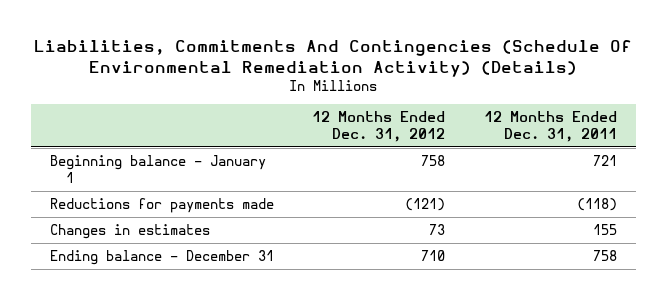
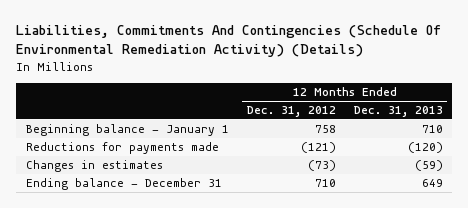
- | 12 Months Ended Dec. 31, 2012 | 12 Months Ended Dec. 31, 2011
+ | 12 Months Ended Dec. 31, 2012 | 12 Months Ended Dec. 31, 2013
- Changes in estimates | 73 | 155
+ Changes in estimates | (73) | (59)

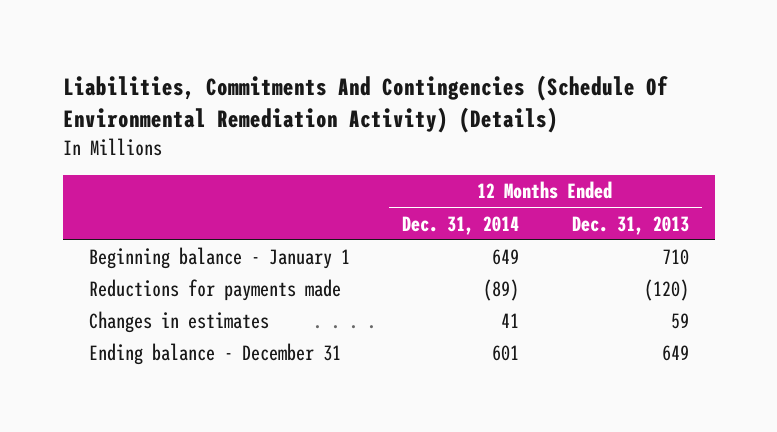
- | 12 Months Ended Dec. 31, 2012 | 12 Months Ended Dec. 31, 2013
+ | 12 Months Ended Dec. 31, 2014 | 12 Months Ended Dec. 31, 2013
- Changes in estimates | (73) | (59)
+ Changes in estimates | 41 | 59

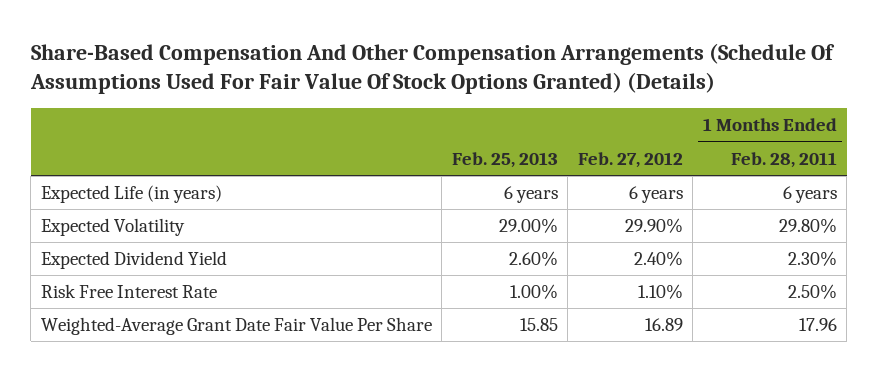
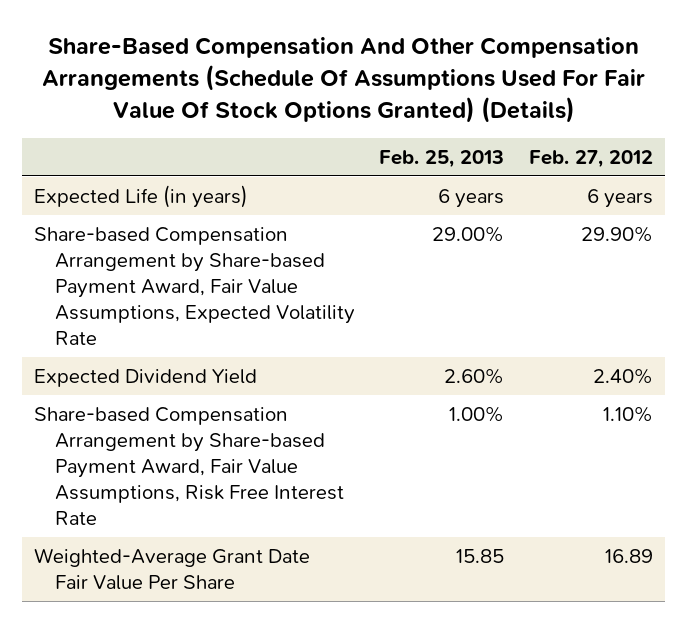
- | Feb. 25, 2013 | Feb. 27, 2012 | 1 Months Ended Feb. 28, 2011
+ | Feb. 25, 2013 | Feb. 27, 2012
- Expected Volatility | 29.00% | 29.90% | 29.80%
+ Share-based Compensation Arrangement by Share-based Payment Award, Fair Value Assumptions, Expected Volatility Rate | 29.00% | 29.90%
- Risk Free Interest Rate | 1.00% | 1.10% | 2.50%
+ Share-based Compensation Arrangement by Share-based Payment Award, Fair Value Assumptions, Risk Free Interest Rate | 1.00% | 1.10%

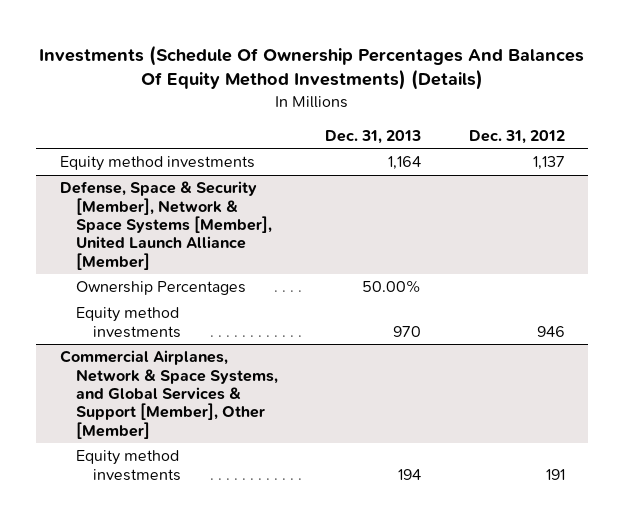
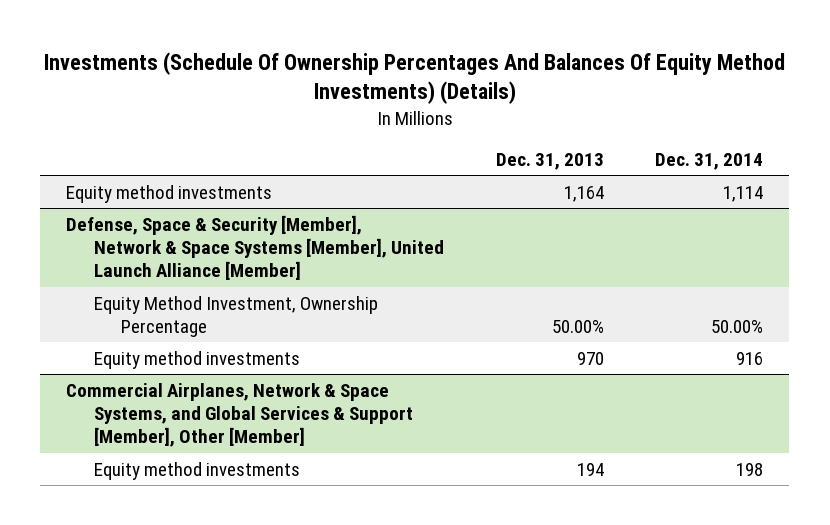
- | Dec. 31, 2013 | Dec. 31, 2012
+ | Dec. 31, 2013 | Dec. 31, 2014
@ Defense, Space & Security [Member], Network & Space Systems [Member], United Launch Alliance [Member]
- Ownership Percentages | 50.00% |
+ Equity Method Investment, Ownership Percentage | 50.00% | 50.00%

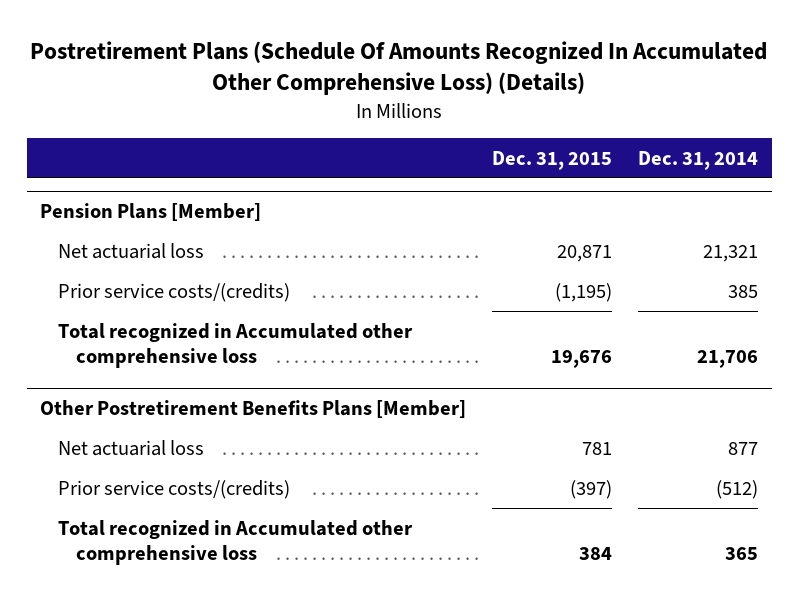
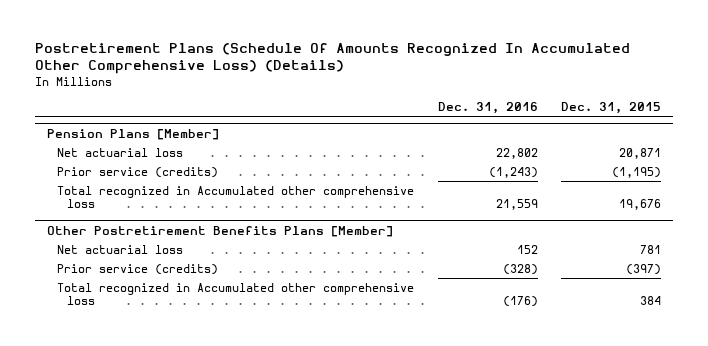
- | Dec. 31, 2015 | Dec. 31, 2014
+ | Dec. 31, 2016 | Dec. 31, 2015
@ Pension Plans [Member]
- Prior service costs/(credits) | (1,195) | 385
+ Prior service (credits) | (1,243) | (1,195)
@ Other Postretirement Benefits Plans [Member]
- Prior service costs/(credits) | (397) | (512)
+ Prior service (credits) | (328) | (397)

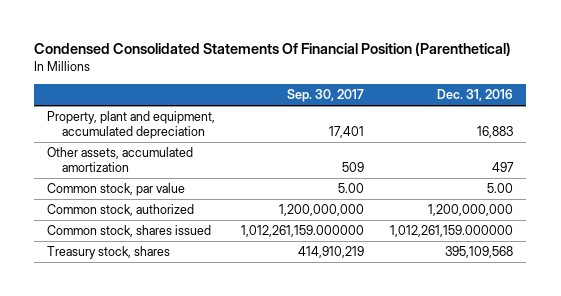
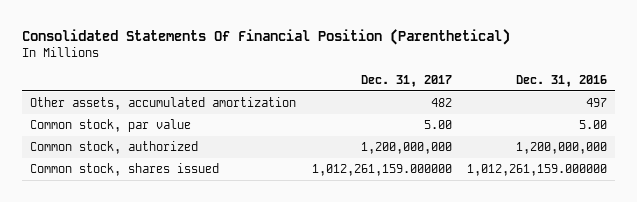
- Condensed Consolidated Statements Of Financial Position (Parenthetical)
+ Consolidated Statements Of Financial Position (Parenthetical)
- | Sep. 30, 2017 | Dec. 31, 2016
+ | Dec. 31, 2017 | Dec. 31, 2016
- Property, plant and equipment, accumulated depreciation | 17,401 | 16,883
- Treasury stock, shares | 414,910,219 | 395,109,568

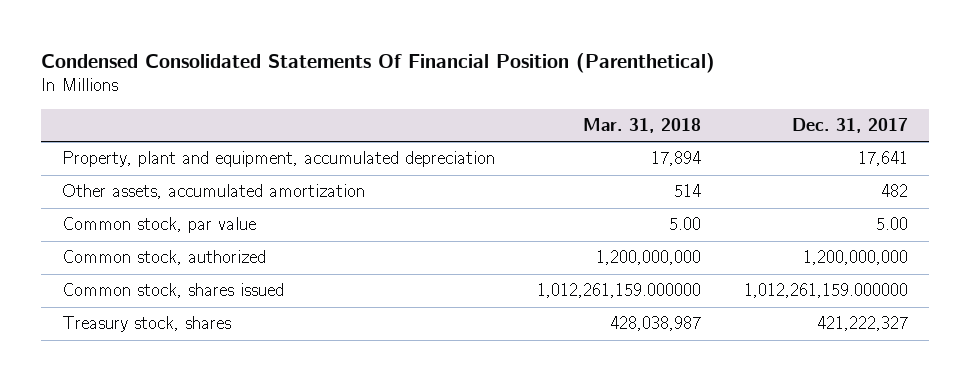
- Consolidated Statements Of Financial Position (Parenthetical)
+ Condensed Consolidated Statements Of Financial Position (Parenthetical)
- | Dec. 31, 2017 | Dec. 31, 2016
+ | Mar. 31, 2018 | Dec. 31, 2017
+ Property, plant and equipment, accumulated depreciation | 17,894 | 17,641
+ Treasury stock, shares | 428,038,987 | 421,222,327

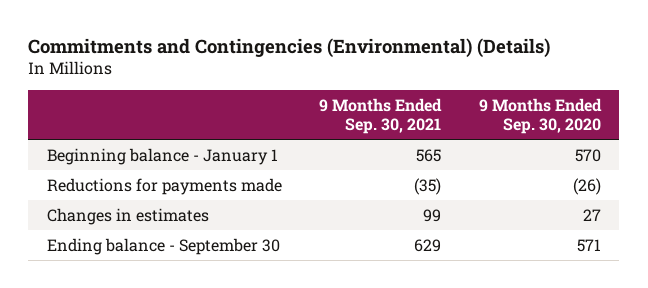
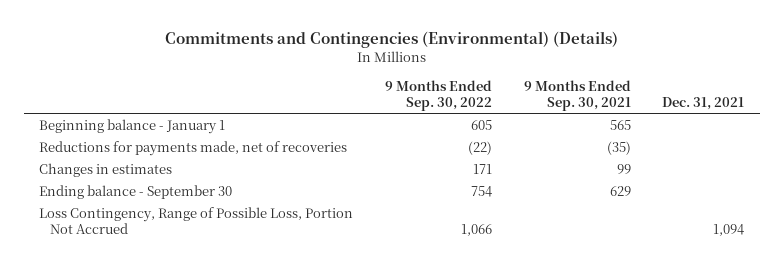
- | 9 Months Ended Sep. 30, 2021 | 9 Months Ended Sep. 30, 2020
+ | 9 Months Ended Sep. 30, 2022 | 9 Months Ended Sep. 30, 2021 | Dec. 31, 2021
- Reductions for payments made | (35) | (26)
+ Reductions for payments made, net of recoveries | (22) | (35) |
+ Loss Contingency, Range of Possible Loss, Portion Not Accrued | 1,066 | | 1,094

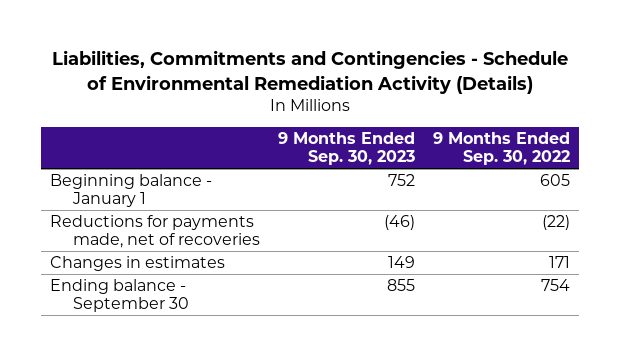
- Commitments and Contingencies (Environmental) (Details)
+ Liabilities, Commitments and Contingencies - Schedule of Environmental Remediation Activity (Details)
- | 9 Months Ended Sep. 30, 2022 | 9 Months Ended Sep. 30, 2021 | Dec. 31, 2021
+ | 9 Months Ended Sep. 30, 2023 | 9 Months Ended Sep. 30, 2022
- Loss Contingency, Range of Possible Loss, Portion Not Accrued | 1,066 | | 1,094

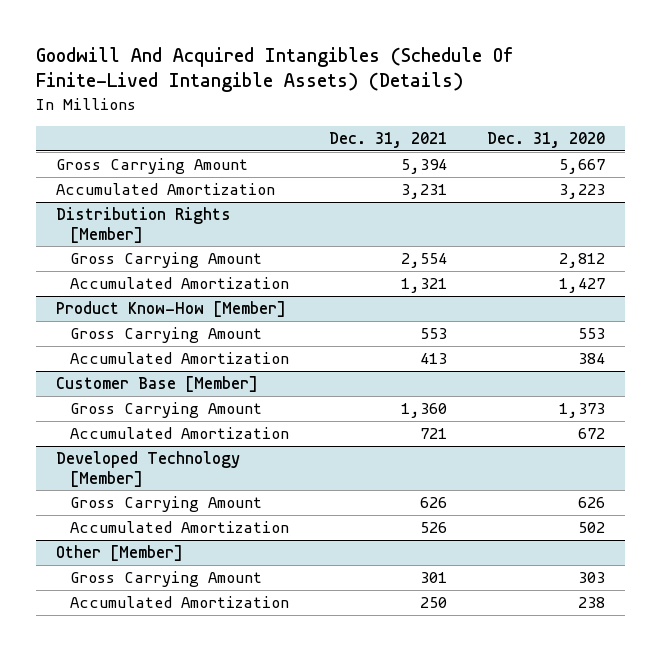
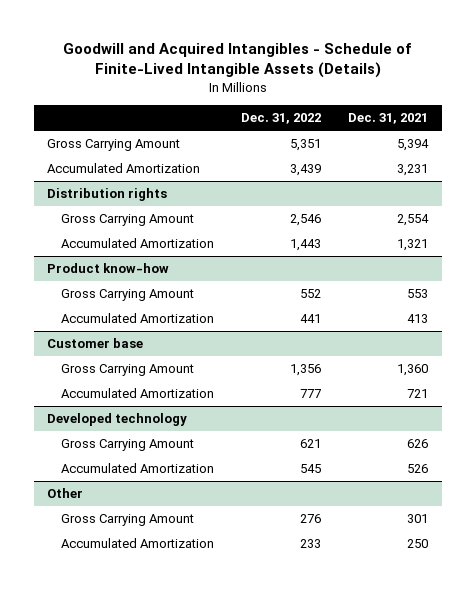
- Goodwill And Acquired Intangibles (Schedule Of Finite-Lived Intangible Assets) (Details)
+ Goodwill and Acquired Intangibles - Schedule of Finite-Lived Intangible Assets (Details)
- | Dec. 31, 2021 | Dec. 31, 2020
+ | Dec. 31, 2022 | Dec. 31, 2021
- Distribution Rights [Member]
+ Distribution rights
- Product Know-How [Member]
+ Product know-how
- Customer Base [Member]
+ Customer base
- Developed Technology [Member]
+ Developed technology
- Other [Member]
+ Other

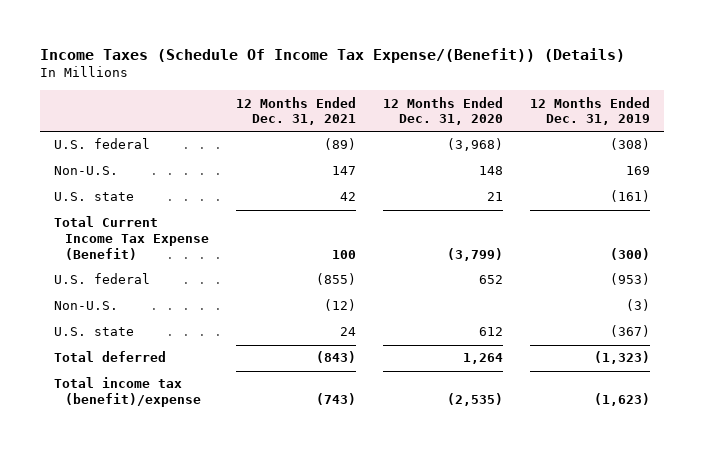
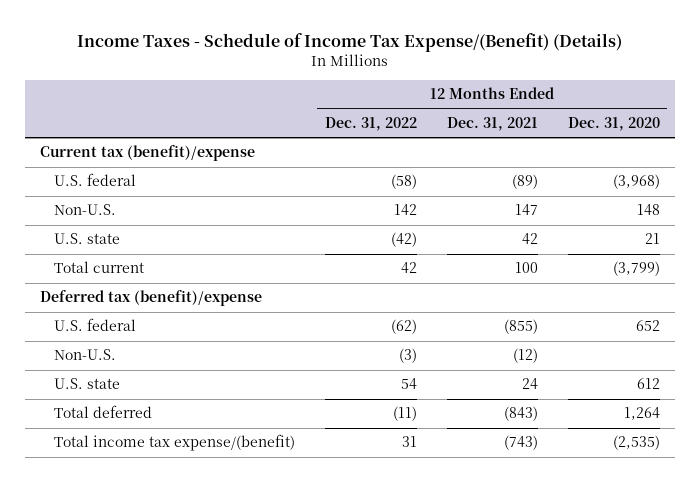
- Income Taxes (Schedule Of Income Tax Expense/(Benefit)) (Details)
+ Income Taxes - Schedule of Income Tax Expense/(Benefit) (Details)
- | 12 Months Ended Dec. 31, 2021 | 12 Months Ended Dec. 31, 2020 | 12 Months Ended Dec. 31, 2019
+ | 12 Months Ended Dec. 31, 2022 | 12 Months Ended Dec. 31, 2021 | 12 Months Ended Dec. 31, 2020
+ Current tax (benefit)/expense
- Total Current Income Tax Expense (Benefit) | 100 | (3,799) | (300)
+ Total current | 42 | 100 | (3,799)
+ Deferred tax (benefit)/expense
- Total income tax (benefit)/expense | (743) | (2,535) | (1,623)
+ Total income tax expense/(benefit) | 31 | (743) | (2,535)

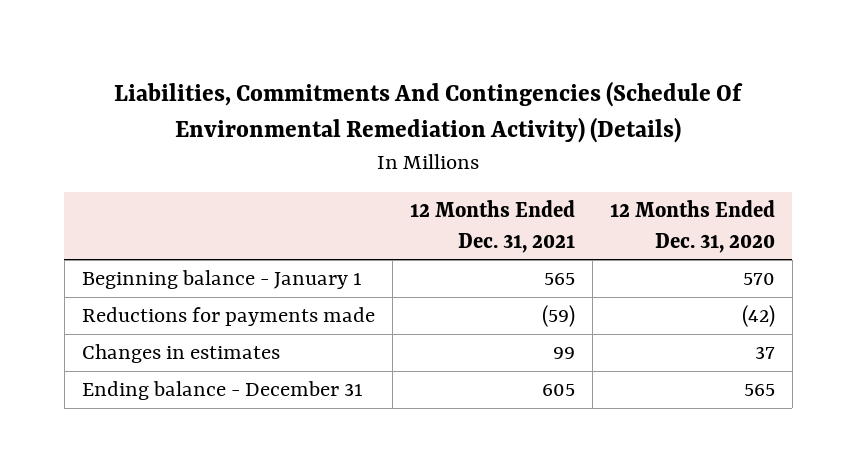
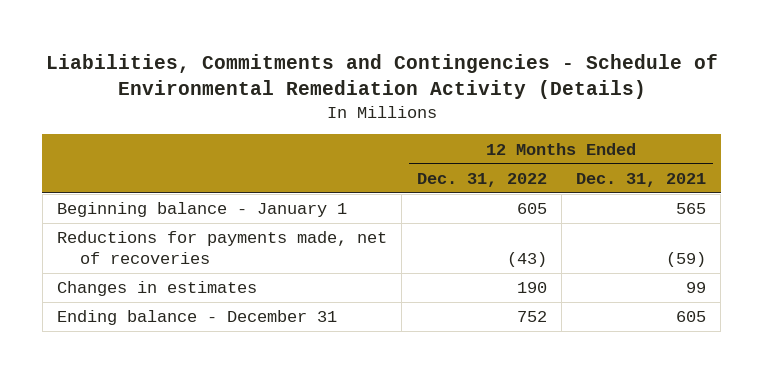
- Liabilities, Commitments And Contingencies (Schedule Of Environmental Remediation Activity) (Details)
+ Liabilities, Commitments and Contingencies - Schedule of Environmental Remediation Activity (Details)
- | 12 Months Ended Dec. 31, 2021 | 12 Months Ended Dec. 31, 2020
+ | 12 Months Ended Dec. 31, 2022 | 12 Months Ended Dec. 31, 2021
- Reductions for payments made | (59) | (42)
+ Reductions for payments made, net of recoveries | (43) | (59)

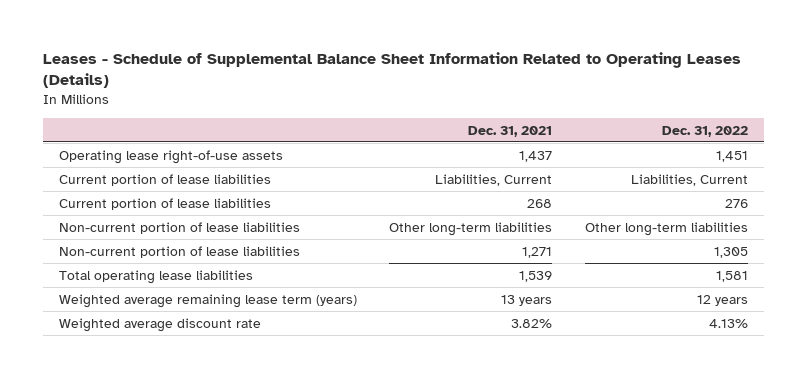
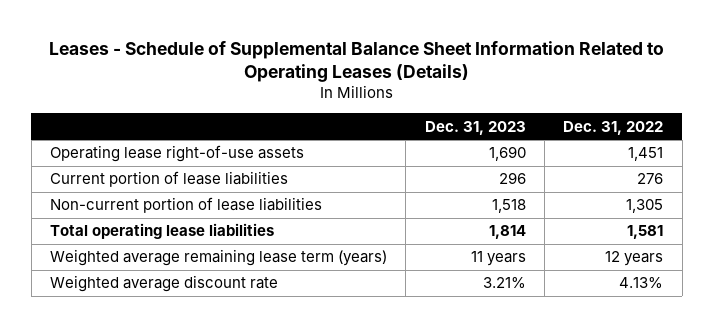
- | Dec. 31, 2021 | Dec. 31, 2022
+ | Dec. 31, 2023 | Dec. 31, 2022
- Current portion of lease liabilities | Liabilities, Current | Liabilities, Current
- Non-current portion of lease liabilities | Other long-term liabilities | Other long-term liabilities

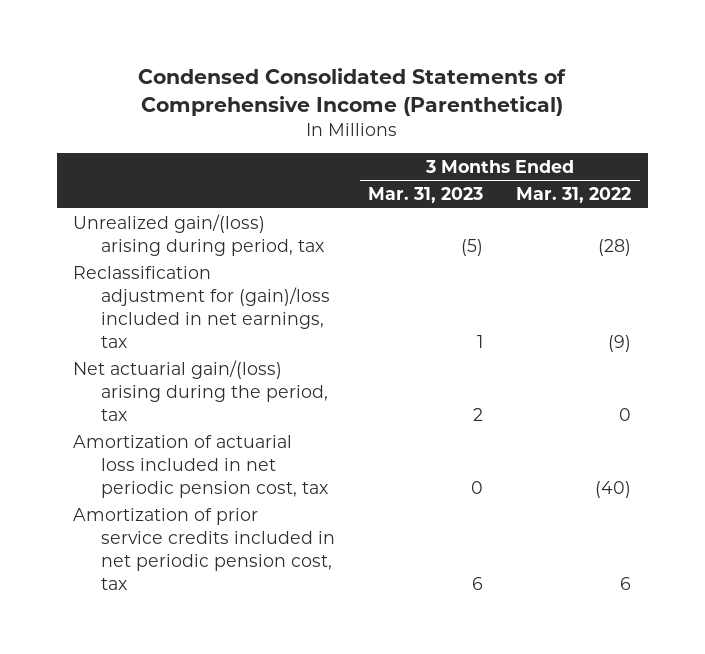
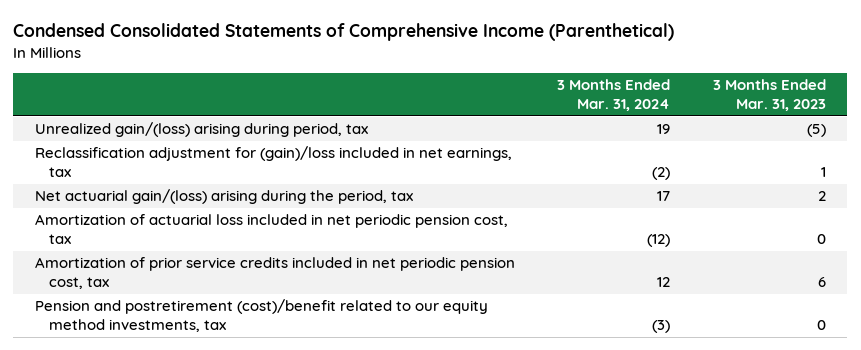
- | 3 Months Ended Mar. 31, 2023 | 3 Months Ended Mar. 31, 2022
+ | 3 Months Ended Mar. 31, 2024 | 3 Months Ended Mar. 31, 2023
+ Pension and postretirement (cost)/benefit related to our equity method investments, tax | (3) | 0

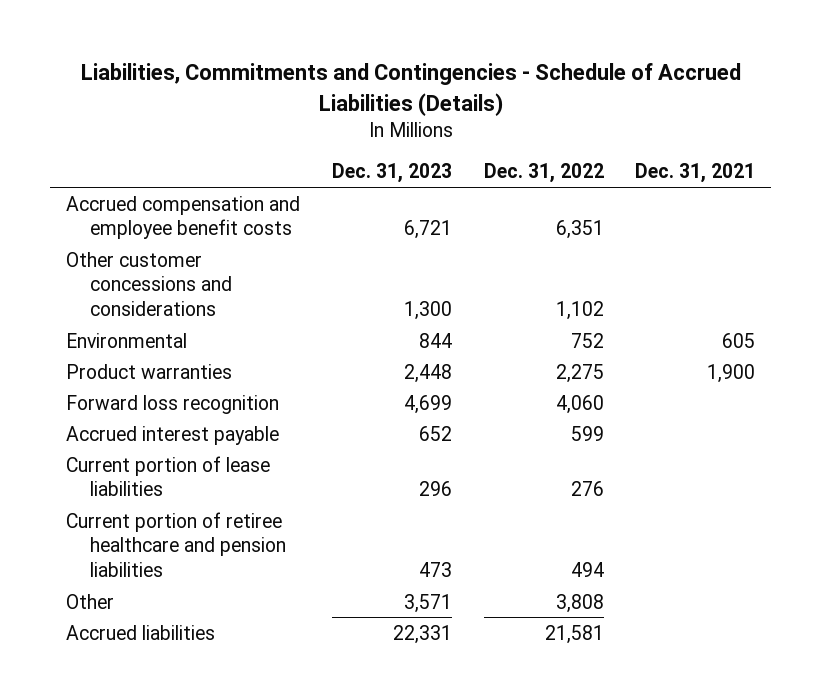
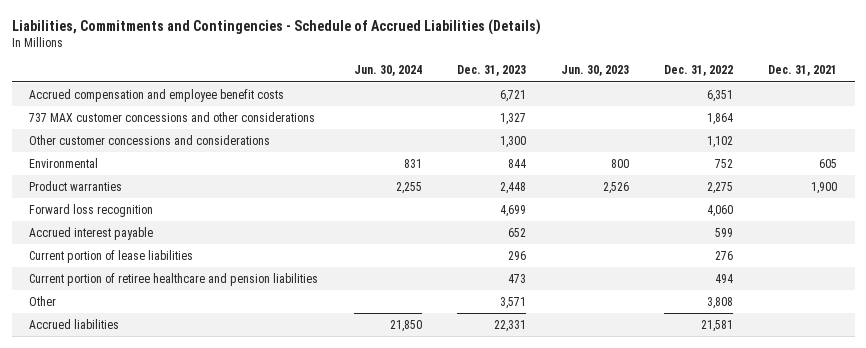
- | Dec. 31, 2023 | Dec. 31, 2022 | Dec. 31, 2021
+ | Jun. 30, 2024 | Dec. 31, 2023 | Jun. 30, 2023 | Dec. 31, 2022 | Dec. 31, 2021
+ 737 MAX customer concessions and other considerations | | 1,327 | | 1,864 |

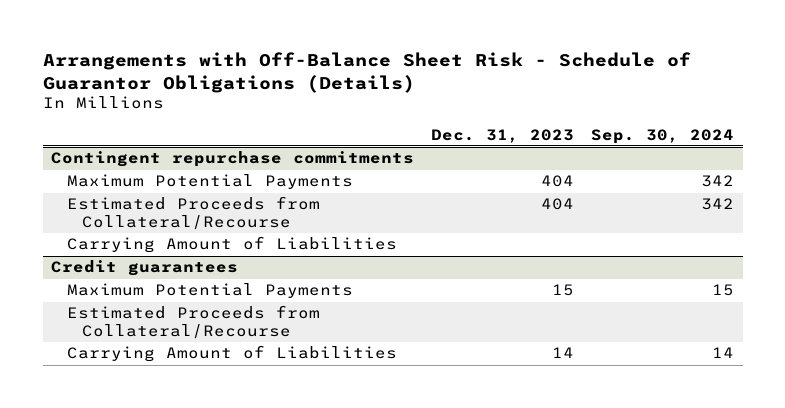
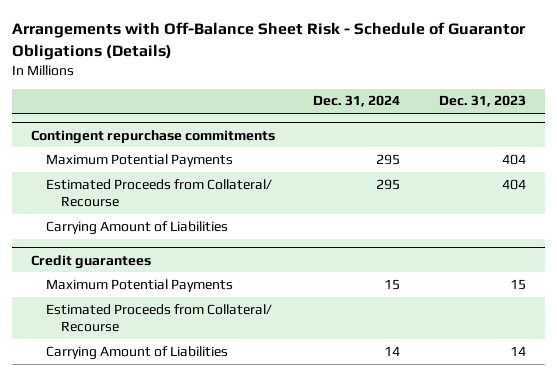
- | Dec. 31, 2023 | Sep. 30, 2024
+ | Dec. 31, 2024 | Dec. 31, 2023
@ Contingent repurchase commitments
- Estimated Proceeds from Collateral/Recourse | 404 | 342
+ Estimated Proceeds from Collateral/ Recourse | 295 | 404
@ Credit guarantees
- Estimated Proceeds from Collateral/Recourse
+ Estimated Proceeds from Collateral/ Recourse

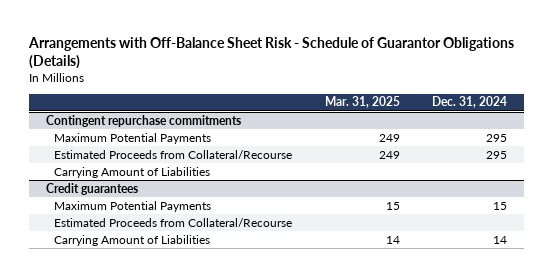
- | Dec. 31, 2024 | Dec. 31, 2023
+ | Mar. 31, 2025 | Dec. 31, 2024
@ Contingent repurchase commitments
- Estimated Proceeds from Collateral/ Recourse | 295 | 404
+ Estimated Proceeds from Collateral/Recourse | 249 | 295
@ Credit guarantees
- Estimated Proceeds from Collateral/ Recourse
+ Estimated Proceeds from Collateral/Recourse

